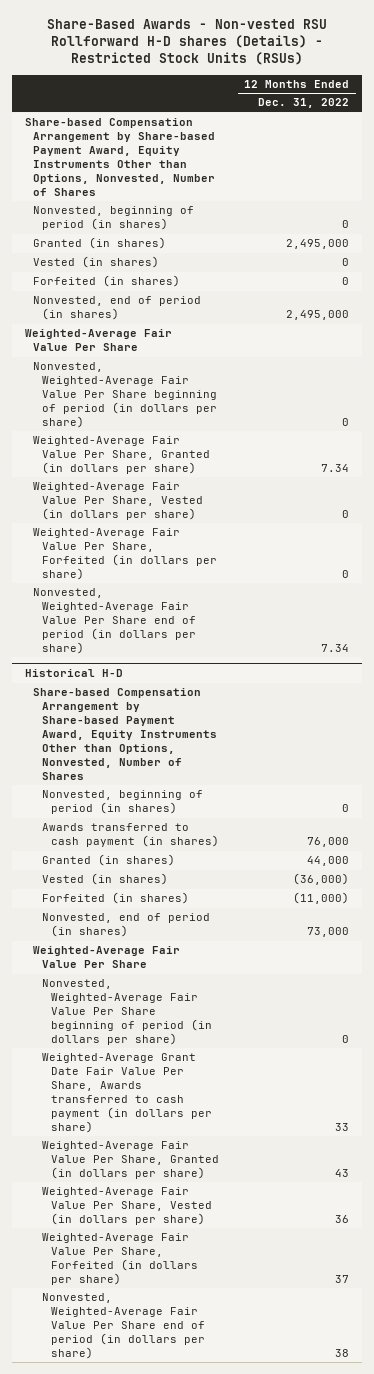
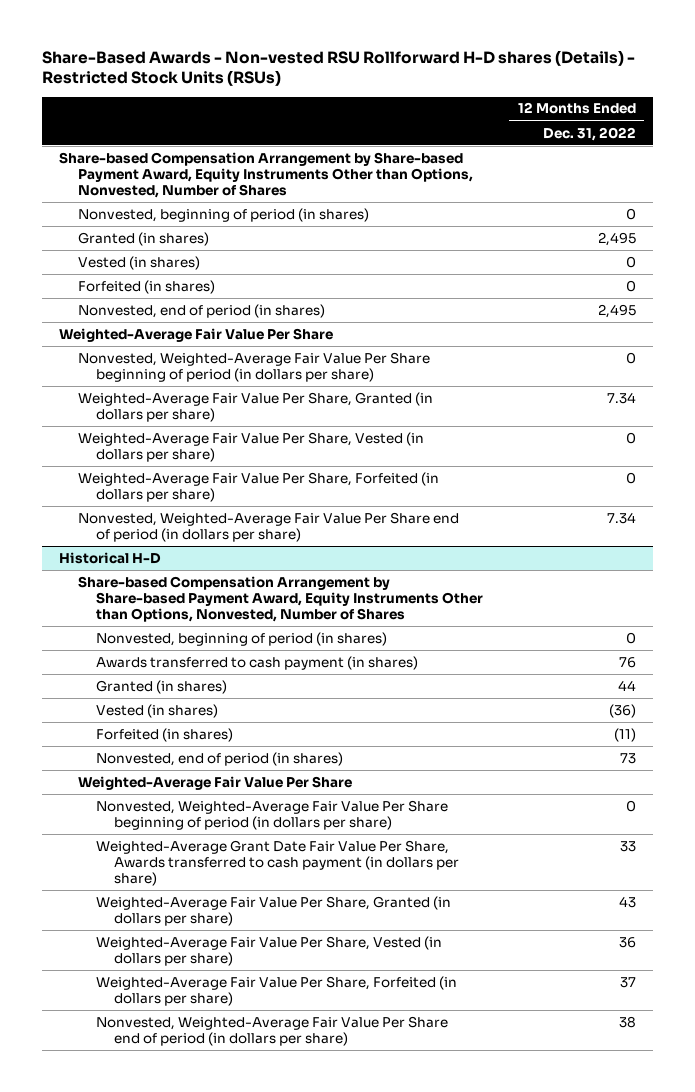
- Granted (in shares) | 2,495,000
+ Granted (in shares) | 2,495
- Nonvested, end of period (in shares) | 2,495,000
+ Nonvested, end of period (in shares) | 2,495
@ Historical H-D
- Awards transferred to cash payment (in shares) | 76,000
- Granted (in shares) | 44,000
- Vested (in shares) | (36,000)
- Forfeited (in shares) | (11,000)
- Nonvested, end of period (in shares) | 73,000
+ Awards transferred to cash payment (in shares) | 76
+ Granted (in shares) | 44
+ Vested (in shares) | (36)
+ Forfeited (in shares) | (11)
+ Nonvested, end of period (in shares) | 73

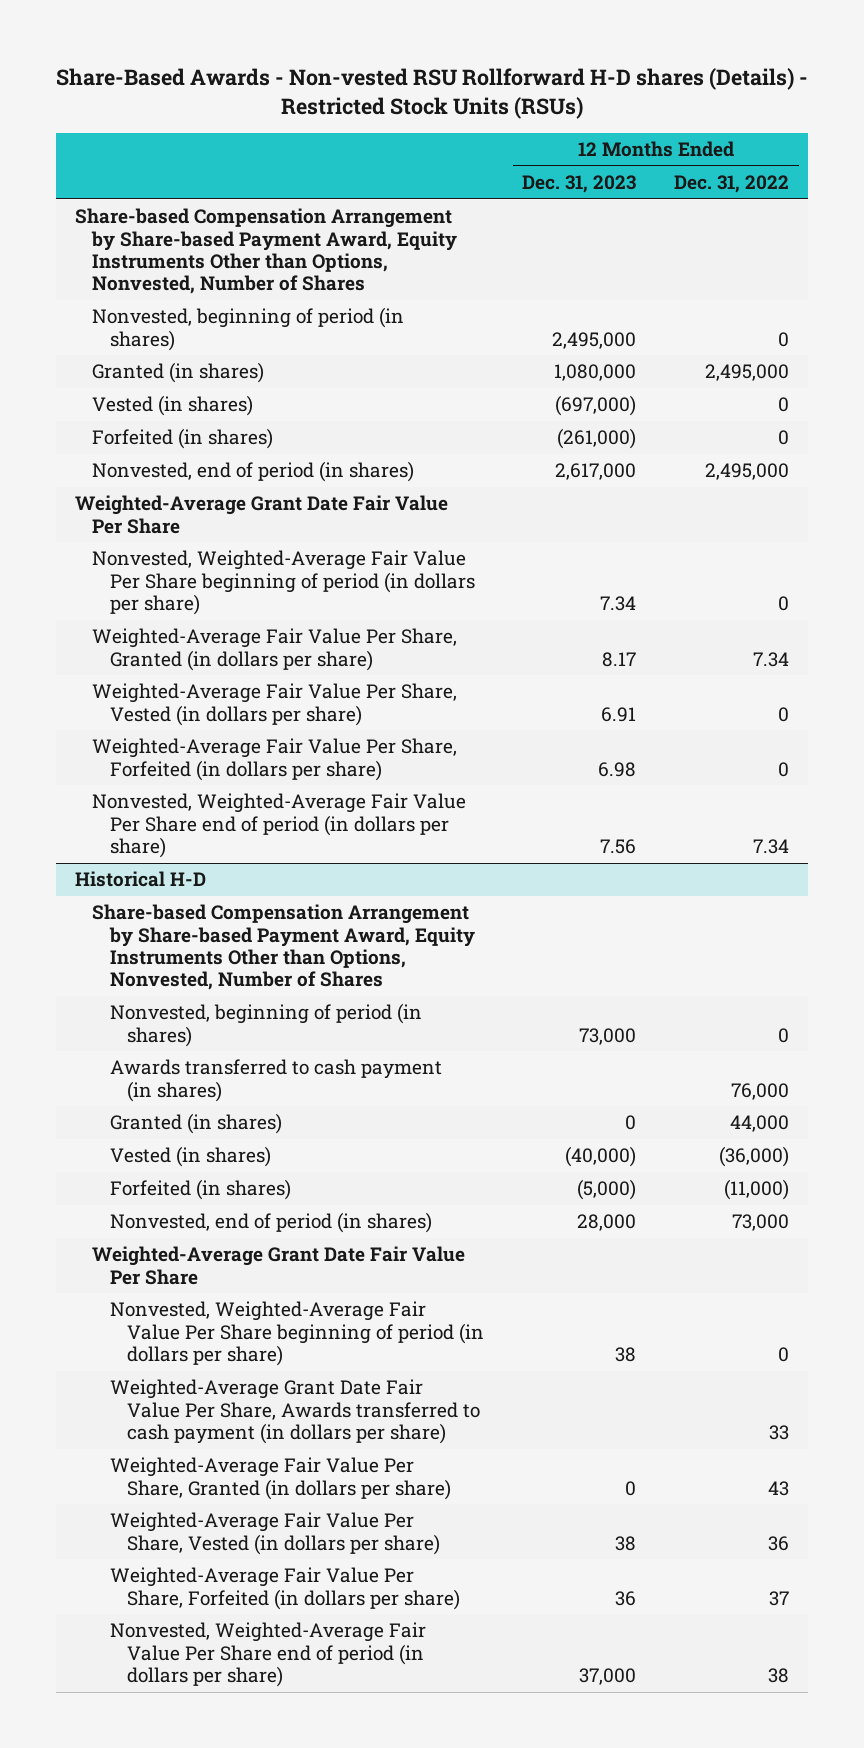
- | 12 Months Ended Dec. 31, 2022
+ | 12 Months Ended Dec. 31, 2023 | 12 Months Ended Dec. 31, 2022
- Granted (in shares) | 2,495
+ Granted (in shares) | 1,080,000 | 2,495,000
- Nonvested, end of period (in shares) | 2,495
- Weighted-Average Fair Value Per Share
+ Nonvested, end of period (in shares) | 2,617,000 | 2,495,000
+ Weighted-Average Grant Date Fair Value Per Share
@ Historical H-D
- Awards transferred to cash payment (in shares) | 76
- Granted (in shares) | 44
- Vested (in shares) | (36)
- Forfeited (in shares) | (11)
- Nonvested, end of period (in shares) | 73
- Weighted-Average Fair Value Per Share
+ Awards transferred to cash payment (in shares) | | 76,000
+ Granted (in shares) | 0 | 44,000
+ Vested (in shares) | (40,000) | (36,000)
+ Forfeited (in shares) | (5,000) | (11,000)
+ Nonvested, end of period (in shares) | 28,000 | 73,000
+ Weighted-Average Grant Date Fair Value Per Share

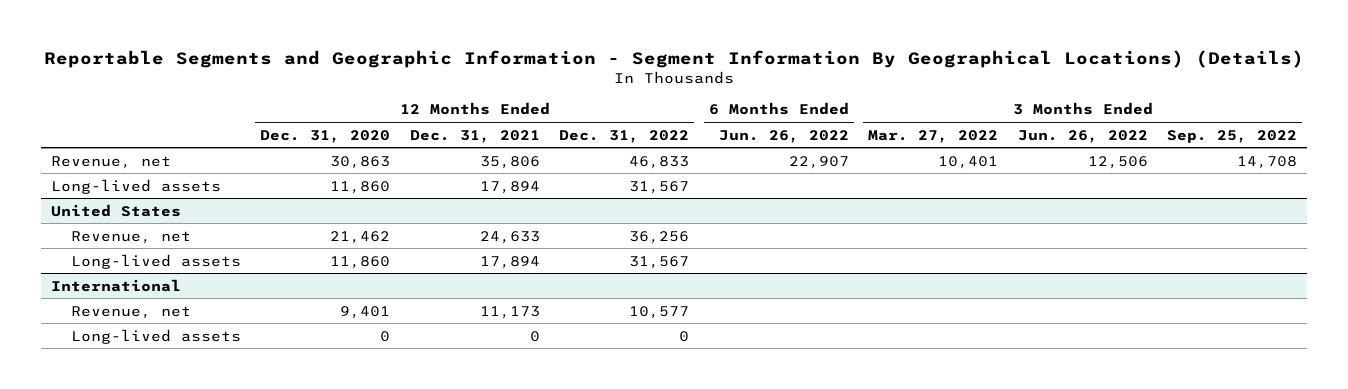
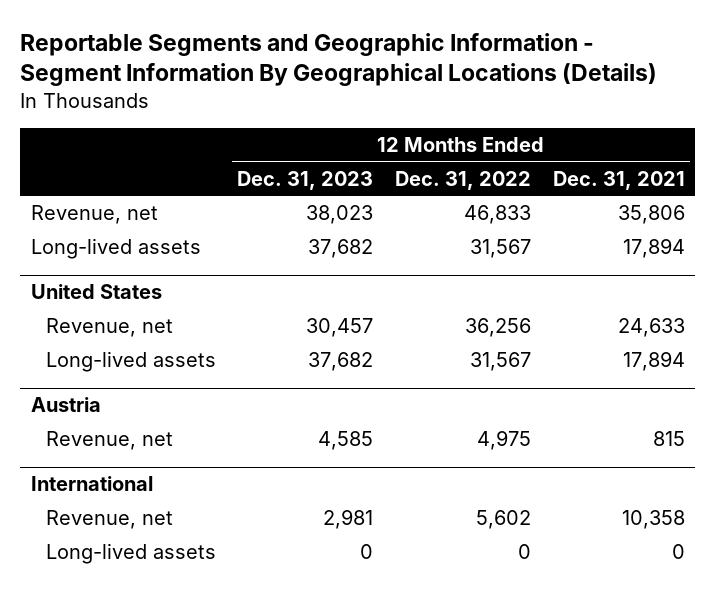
- Reportable Segments and Geographic Information - Segment Information By Geographical Locations) (Details)
+ Reportable Segments and Geographic Information - Segment Information By Geographical Locations (Details)
- | 12 Months Ended Dec. 31, 2020 | 12 Months Ended Dec. 31, 2021 | 12 Months Ended Dec. 31, 2022 | 6 Months Ended Jun. 26, 2022 | 3 Months Ended Mar. 27, 2022 | 3 Months Ended Jun. 26, 2022 | 3 Months Ended Sep. 25, 2022
+ | 12 Months Ended Dec. 31, 2023 | 12 Months Ended Dec. 31, 2022 | 12 Months Ended Dec. 31, 2021
+ Austria
+ Revenue, net | 4,585 | 4,975 | 815
@ International
- Revenue, net | 9,401 | 11,173 | 10,577 | | | |
+ Revenue, net | 2,981 | 5,602 | 10,358

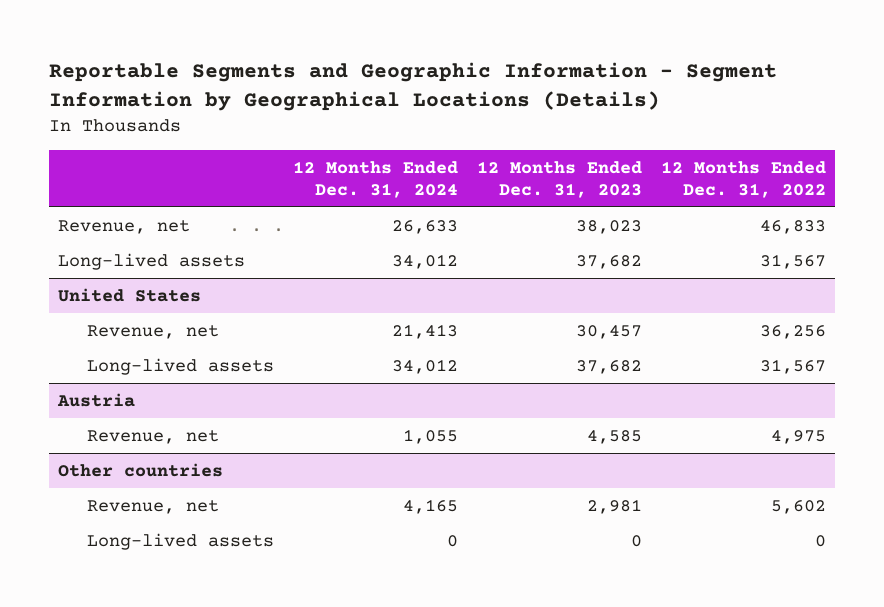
- Reportable Segments and Geographic Information - Segment Information By Geographical Locations (Details)
+ Reportable Segments and Geographic Information - Segment Information by Geographical Locations (Details)
- | 12 Months Ended Dec. 31, 2023 | 12 Months Ended Dec. 31, 2022 | 12 Months Ended Dec. 31, 2021
+ | 12 Months Ended Dec. 31, 2024 | 12 Months Ended Dec. 31, 2023 | 12 Months Ended Dec. 31, 2022
- International
+ Other countries

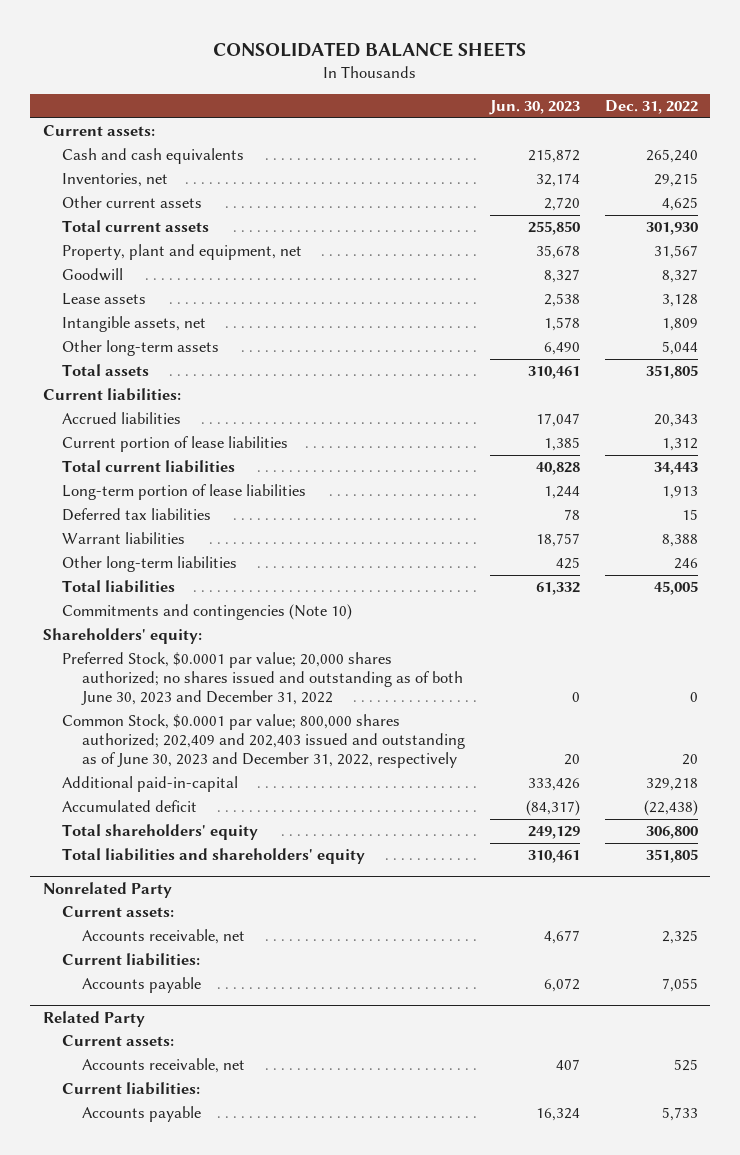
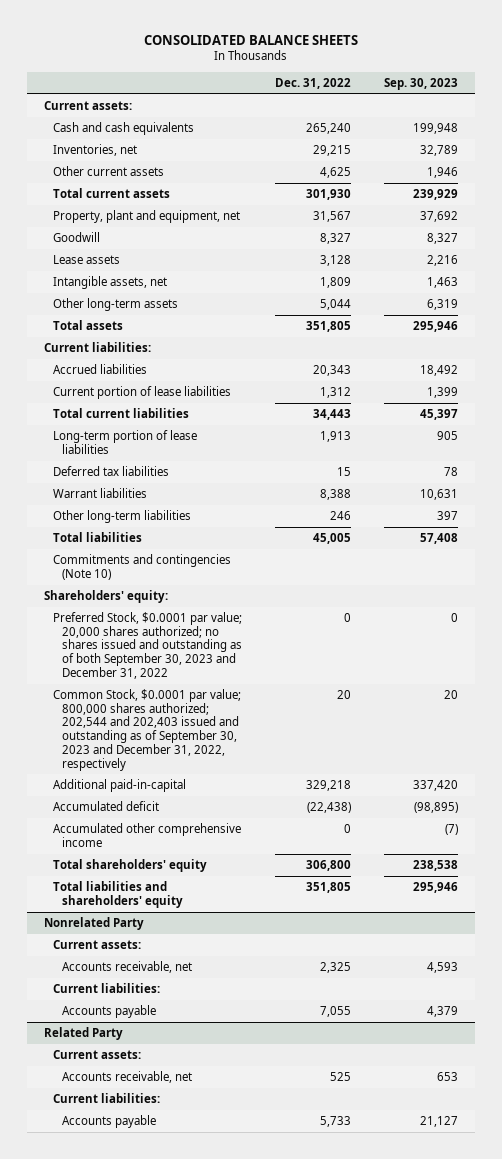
- | Jun. 30, 2023 | Dec. 31, 2022
+ | Dec. 31, 2022 | Sep. 30, 2023
- Preferred Stock, $0.0001 par value; 20,000 shares authorized; no shares issued and outstanding as of both June 30, 2023 and December 31, 2022 | 0 | 0
- Common Stock, $0.0001 par value; 800,000 shares authorized; 202,409 and 202,403 issued and outstanding as of June 30, 2023 and December 31, 2022, respectively | 20 | 20
+ Preferred Stock, $0.0001 par value; 20,000 shares authorized; no shares issued and outstanding as of both September 30, 2023 and December 31, 2022 | 0 | 0
+ Common Stock, $0.0001 par value; 800,000 shares authorized; 202,544 and 202,403 issued and outstanding as of September 30, 2023 and December 31, 2022, respectively | 20 | 20
+ Accumulated other comprehensive income | 0 | (7)

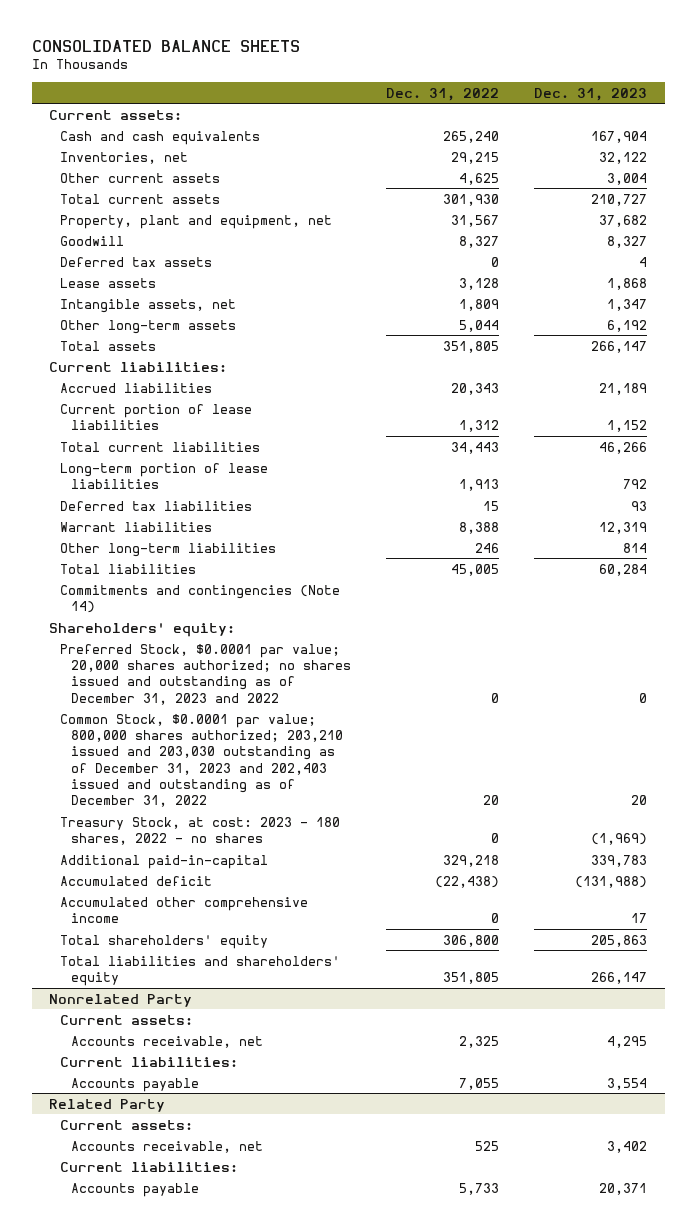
- | Dec. 31, 2022 | Sep. 30, 2023
+ | Dec. 31, 2022 | Dec. 31, 2023
+ Deferred tax assets | 0 | 4
- Commitments and contingencies (Note 10)
+ Commitments and contingencies (Note 14)
- Preferred Stock, $0.0001 par value; 20,000 shares authorized; no shares issued and outstanding as of both September 30, 2023 and December 31, 2022 | 0 | 0
- Common Stock, $0.0001 par value; 800,000 shares authorized; 202,544 and 202,403 issued and outstanding as of September 30, 2023 and December 31, 2022, respectively | 20 | 20
+ Preferred Stock, $0.0001 par value; 20,000 shares authorized; no shares issued and outstanding as of December 31, 2023 and 2022 | 0 | 0
+ Common Stock, $0.0001 par value; 800,000 shares authorized; 203,210 issued and 203,030 outstanding as of December 31, 2023 and 202,403 issued and outstanding as of December 31, 2022 | 20 | 20
+ Treasury Stock, at cost: 2023 - 180 shares, 2022 - no shares | 0 | (1,969)

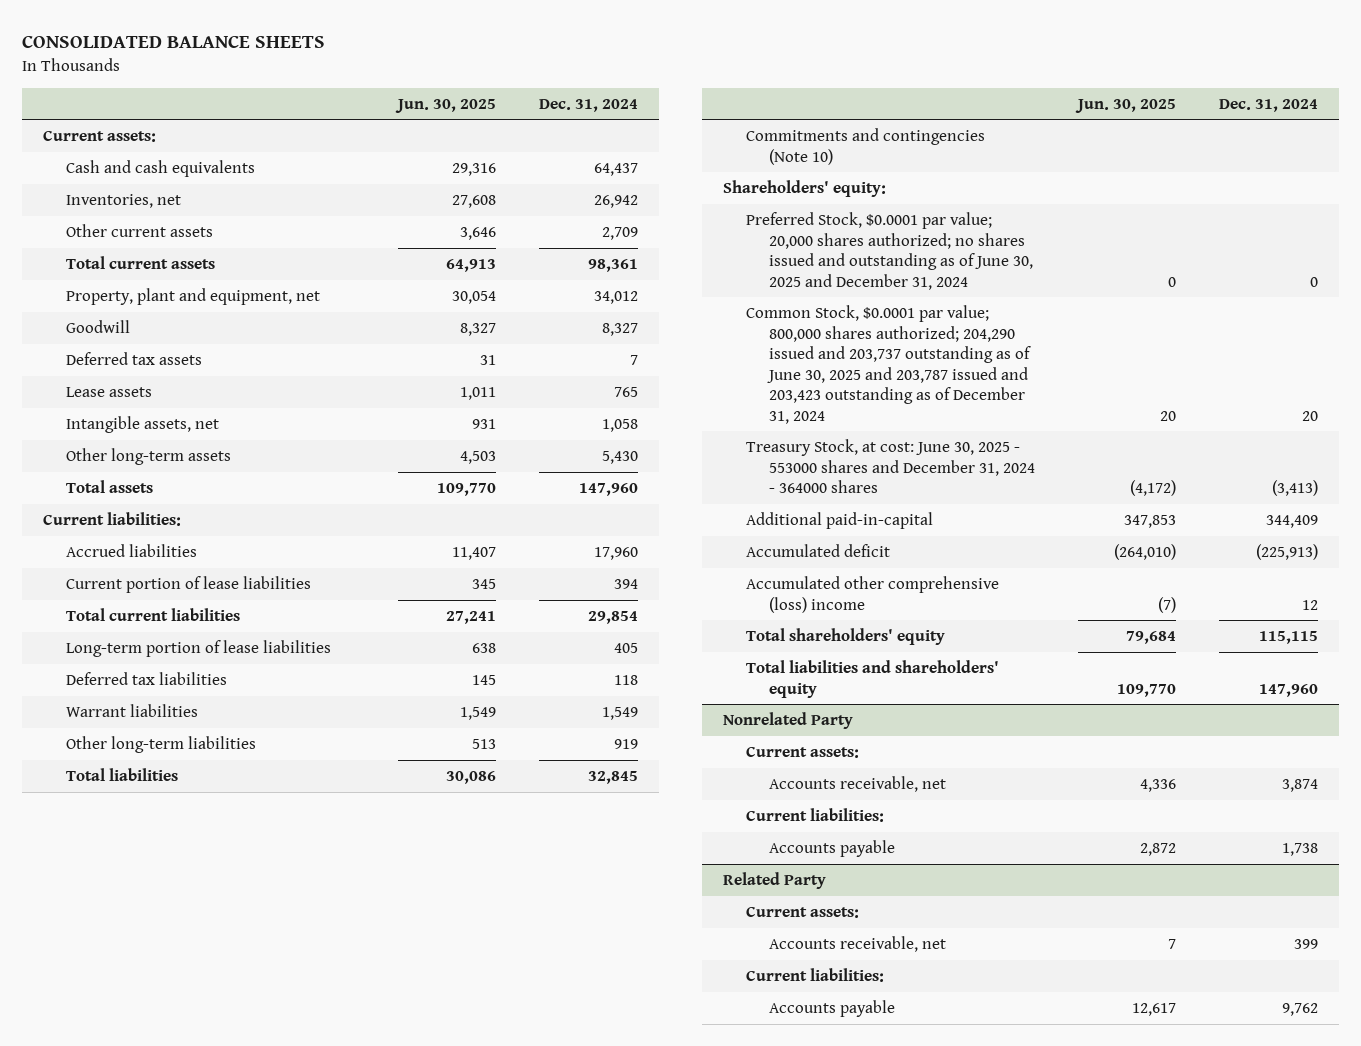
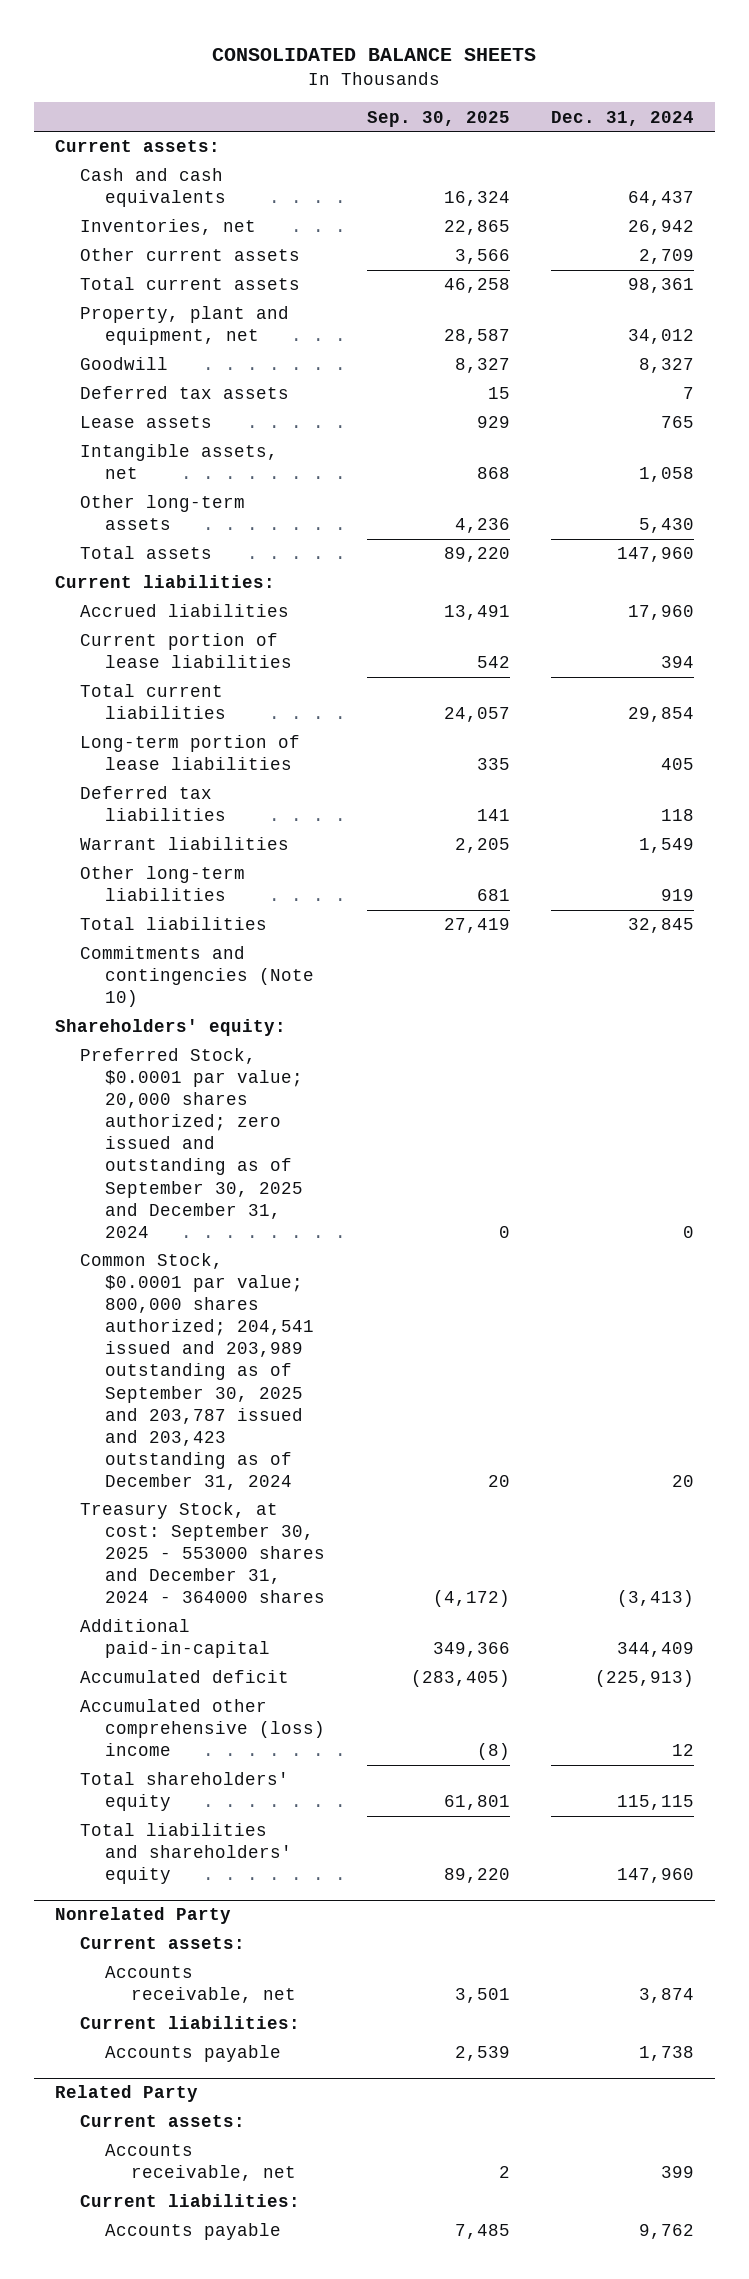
- | Jun. 30, 2025 | Dec. 31, 2024
+ | Sep. 30, 2025 | Dec. 31, 2024
- Preferred Stock, $0.0001 par value; 20,000 shares authorized; no shares issued and outstanding as of June 30, 2025 and December 31, 2024 | 0 | 0
- Common Stock, $0.0001 par value; 800,000 shares authorized; 204,290 issued and 203,737 outstanding as of June 30, 2025 and 203,787 issued and 203,423 outstanding as of December 31, 2024 | 20 | 20
- Treasury Stock, at cost: June 30, 2025 - 553000 shares and December 31, 2024 - 364000 shares | (4,172) | (3,413)
+ Preferred Stock, $0.0001 par value; 20,000 shares authorized; zero issued and outstanding as of September 30, 2025 and December 31, 2024 | 0 | 0
+ Common Stock, $0.0001 par value; 800,000 shares authorized; 204,541 issued and 203,989 outstanding as of September 30, 2025 and 203,787 issued and 203,423 outstanding as of December 31, 2024 | 20 | 20
+ Treasury Stock, at cost: September 30, 2025 - 553000 shares and December 31, 2024 - 364000 shares | (4,172) | (3,413)

